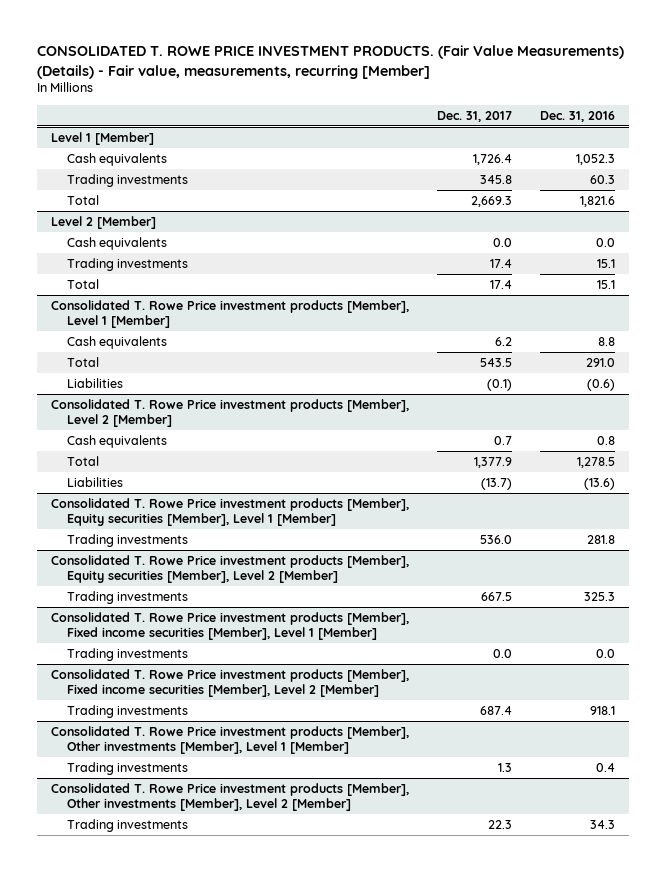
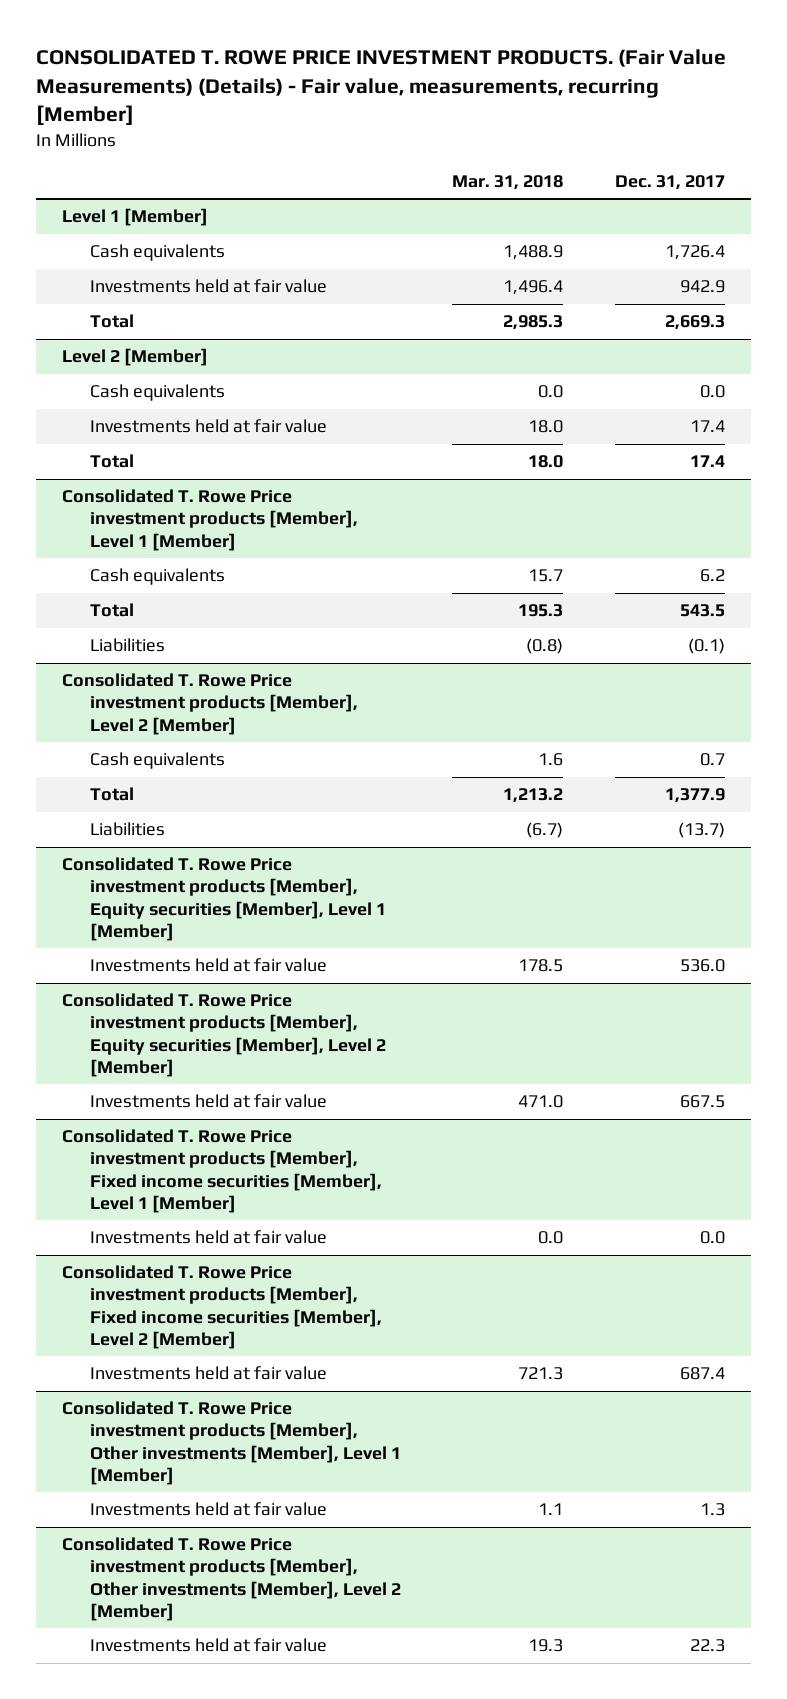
- | Dec. 31, 2017 | Dec. 31, 2016
+ | Mar. 31, 2018 | Dec. 31, 2017
@ Level 1 [Member]
- Trading investments | 345.8 | 60.3
+ Investments held at fair value | 1,496.4 | 942.9
@ Level 2 [Member]
- Trading investments | 17.4 | 15.1
+ Investments held at fair value | 18.0 | 17.4
@ Consolidated T. Rowe Price investment products [Member], Equity securities [Member], Level 1 [Member]
- Trading investments | 536.0 | 281.8
+ Investments held at fair value | 178.5 | 536.0
@ Consolidated T. Rowe Price investment products [Member], Equity securities [Member], Level 2 [Member]
- Trading investments | 667.5 | 325.3
+ Investments held at fair value | 471.0 | 667.5
@ Consolidated T. Rowe Price investment products [Member], Fixed income securities [Member], Level 1 [Member]
- Trading investments | 0.0 | 0.0
+ Investments held at fair value | 0.0 | 0.0
@ Consolidated T. Rowe Price investment products [Member], Fixed income securities [Member], Level 2 [Member]
- Trading investments | 687.4 | 918.1
+ Investments held at fair value | 721.3 | 687.4
@ Consolidated T. Rowe Price investment products [Member], Other investments [Member], Level 1 [Member]
- Trading investments | 1.3 | 0.4
+ Investments held at fair value | 1.1 | 1.3
@ Consolidated T. Rowe Price investment products [Member], Other investments [Member], Level 2 [Member]
- Trading investments | 22.3 | 34.3
+ Investments held at fair value | 19.3 | 22.3

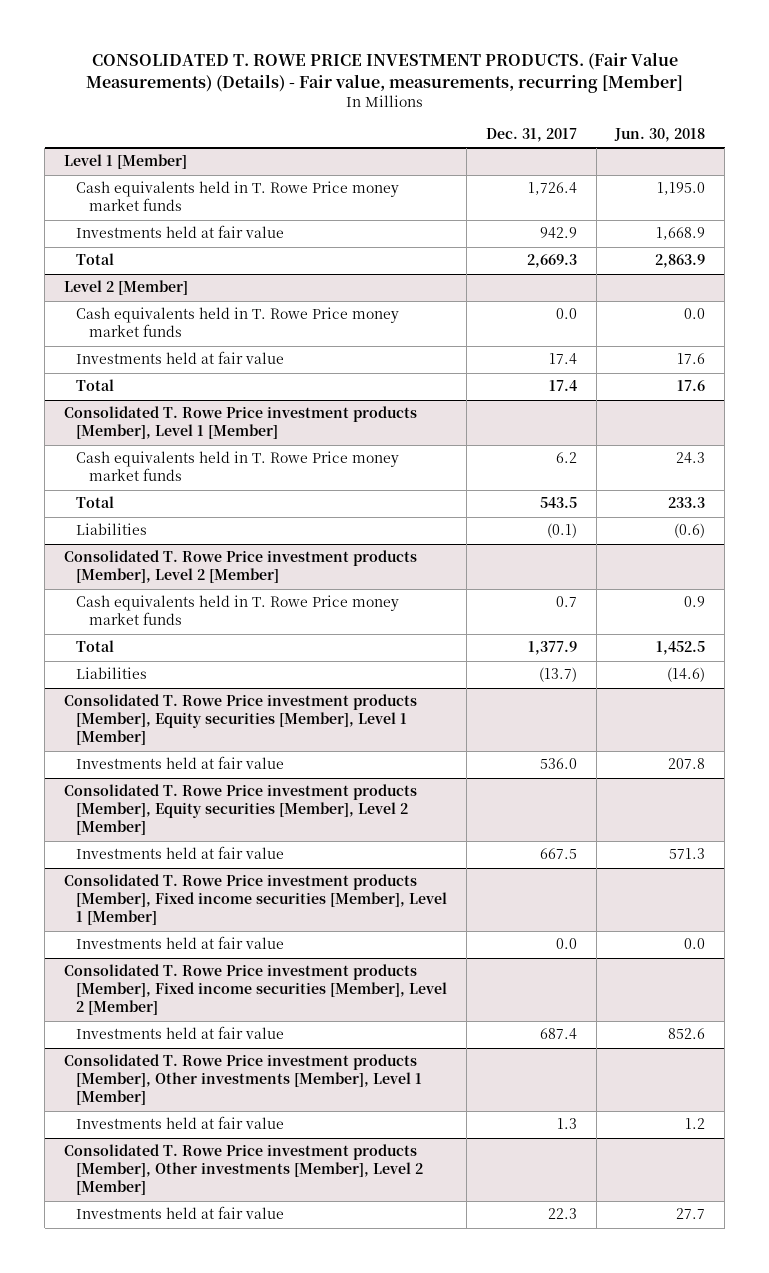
- | Mar. 31, 2018 | Dec. 31, 2017
+ | Dec. 31, 2017 | Jun. 30, 2018
@ Level 1 [Member]
- Cash equivalents | 1,488.9 | 1,726.4
+ Cash equivalents held in T. Rowe Price money market funds | 1,726.4 | 1,195.0
@ Level 2 [Member]
- Cash equivalents | 0.0 | 0.0
+ Cash equivalents held in T. Rowe Price money market funds | 0.0 | 0.0
@ Consolidated T. Rowe Price investment products [Member], Level 1 [Member]
- Cash equivalents | 15.7 | 6.2
+ Cash equivalents held in T. Rowe Price money market funds | 6.2 | 24.3
@ Consolidated T. Rowe Price investment products [Member], Level 2 [Member]
- Cash equivalents | 1.6 | 0.7
+ Cash equivalents held in T. Rowe Price money market funds | 0.7 | 0.9

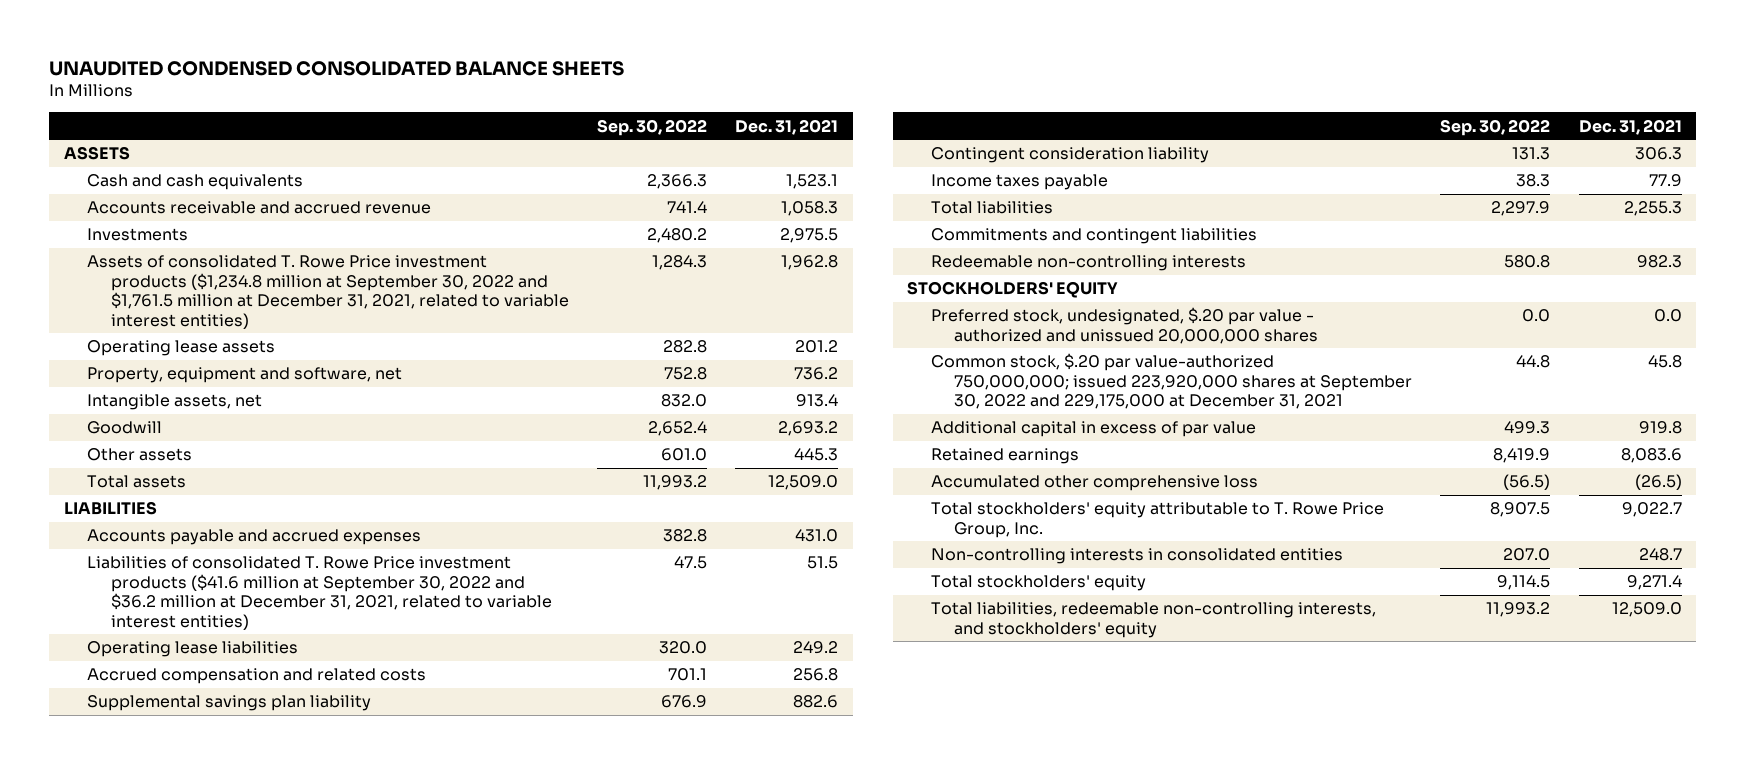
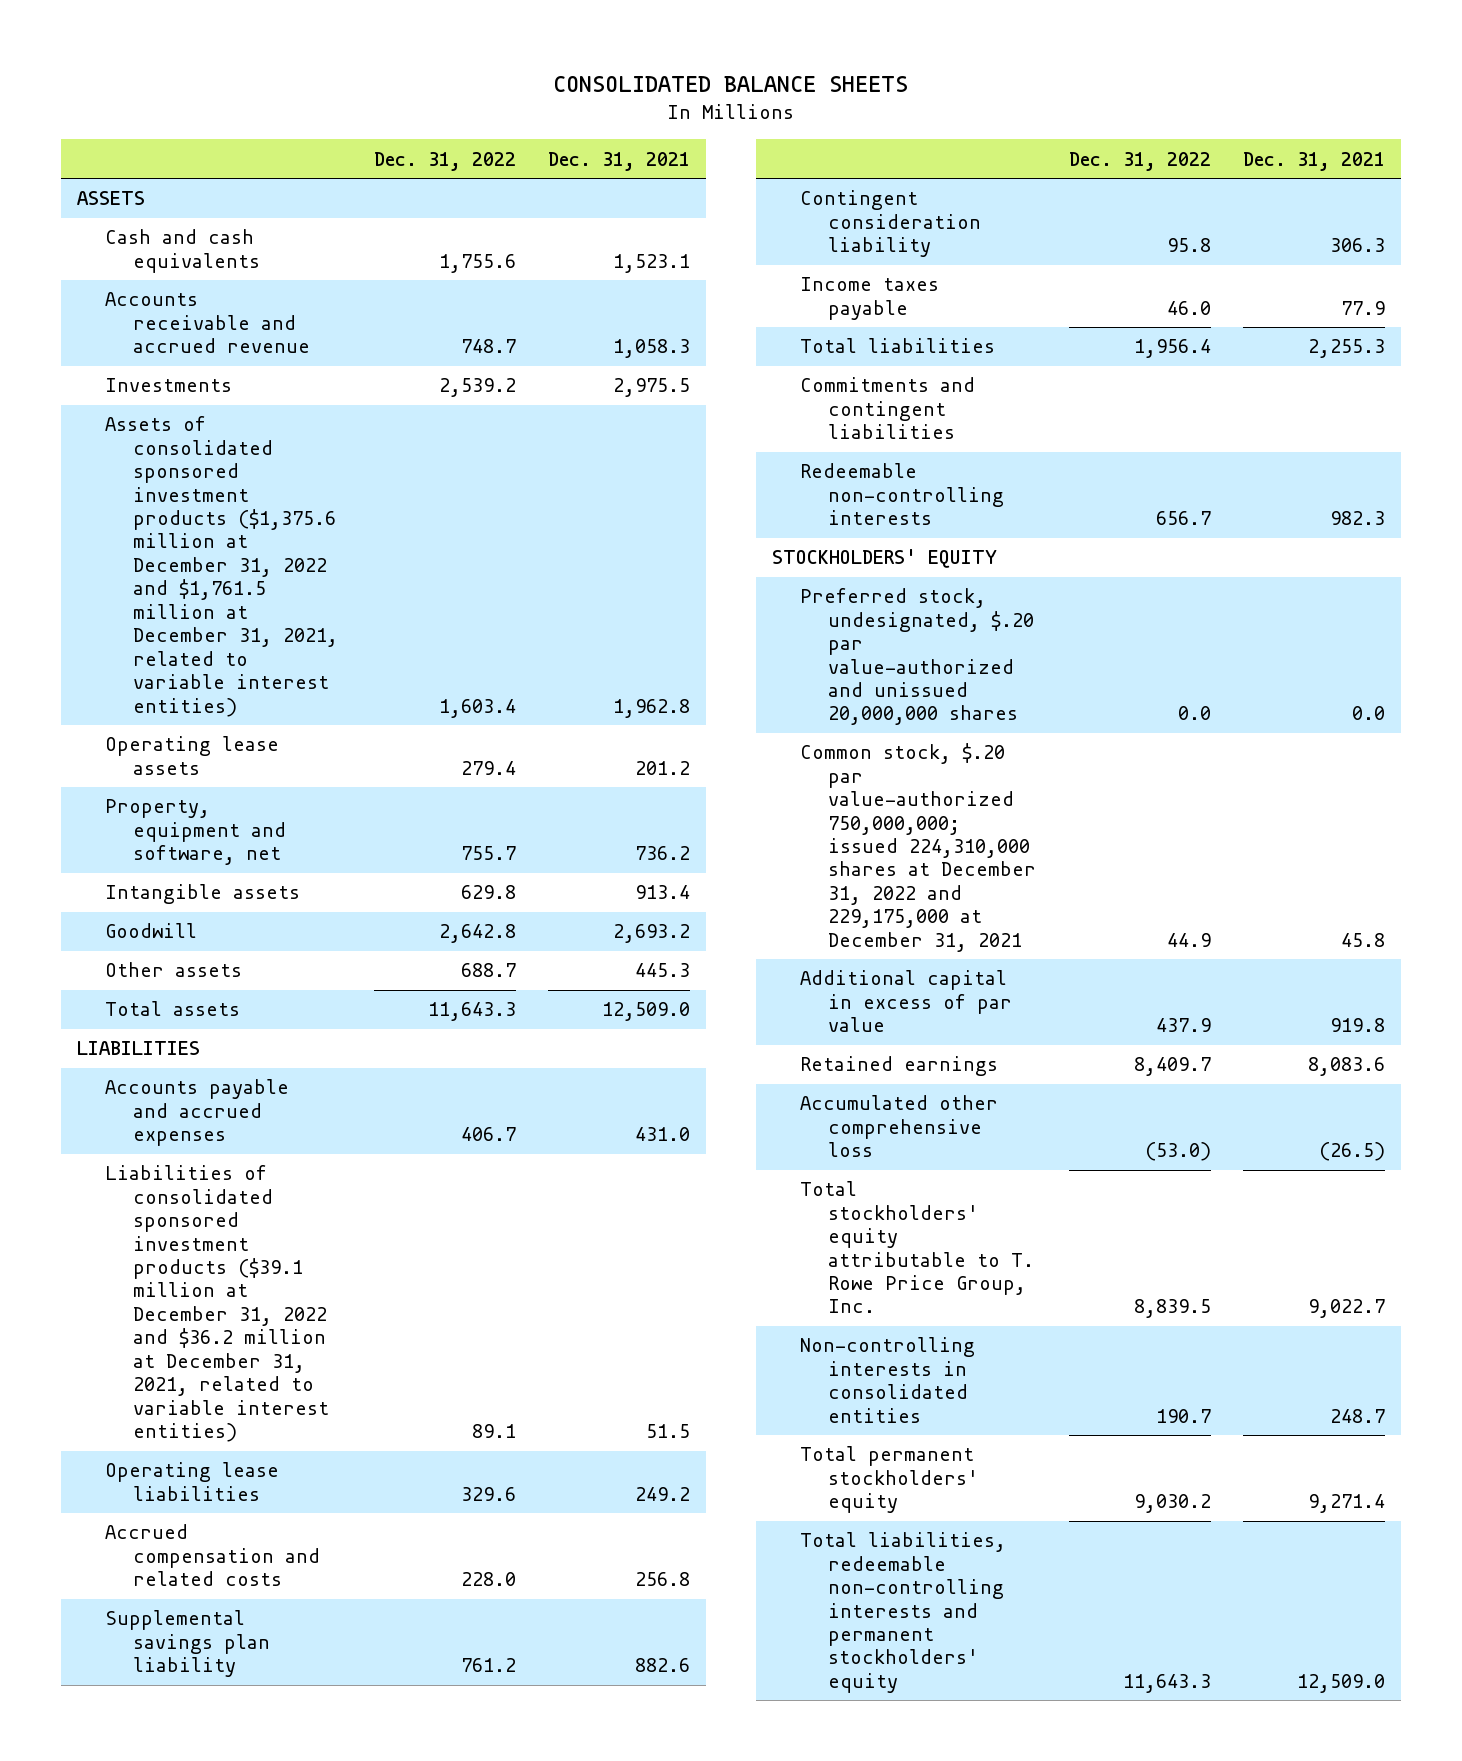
- UNAUDITED CONDENSED CONSOLIDATED BALANCE SHEETS
+ CONSOLIDATED BALANCE SHEETS
- | Sep. 30, 2022 | Dec. 31, 2021
+ | Dec. 31, 2022 | Dec. 31, 2021
- Assets of consolidated T. Rowe Price investment products ($1,234.8 million at September 30, 2022 and $1,761.5 million at December 31, 2021, related to variable interest entities) | 1,284.3 | 1,962.8
+ Assets of consolidated sponsored investment products ($1,375.6 million at December 31, 2022 and $1,761.5 million at December 31, 2021, related to variable interest entities) | 1,603.4 | 1,962.8
- Intangible assets, net | 832.0 | 913.4
+ Intangible assets | 629.8 | 913.4
- Liabilities of consolidated T. Rowe Price investment products ($41.6 million at September 30, 2022 and $36.2 million at December 31, 2021, related to variable interest entities) | 47.5 | 51.5
+ Liabilities of consolidated sponsored investment products ($39.1 million at December 31, 2022 and $36.2 million at December 31, 2021, related to variable interest entities) | 89.1 | 51.5
- Preferred stock, undesignated, $.20 par value - authorized and unissued 20,000,000 shares | 0.0 | 0.0
- Common stock, $.20 par value-authorized 750,000,000; issued 223,920,000 shares at September 30, 2022 and 229,175,000 at December 31, 2021 | 44.8 | 45.8
+ Preferred stock, undesignated, $.20 par value-authorized and unissued 20,000,000 shares | 0.0 | 0.0
+ Common stock, $.20 par value-authorized 750,000,000; issued 224,310,000 shares at December 31, 2022 and 229,175,000 at December 31, 2021 | 44.9 | 45.8
- Total stockholders' equity | 9,114.5 | 9,271.4
- Total liabilities, redeemable non-controlling interests, and stockholders' equity | 11,993.2 | 12,509.0
+ Total permanent stockholders' equity | 9,030.2 | 9,271.4
+ Total liabilities, redeemable non-controlling interests and permanent stockholders' equity | 11,643.3 | 12,509.0

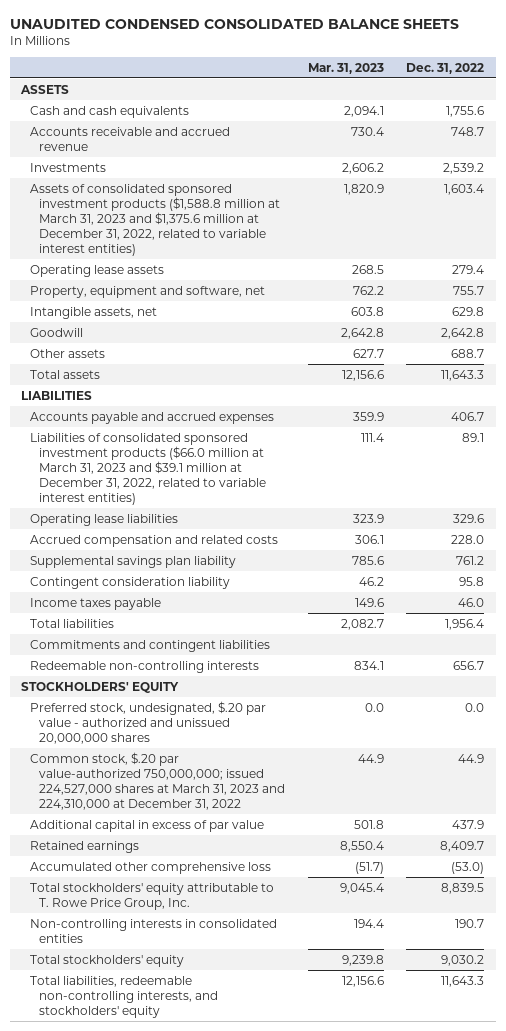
- CONSOLIDATED BALANCE SHEETS
+ UNAUDITED CONDENSED CONSOLIDATED BALANCE SHEETS
- | Dec. 31, 2022 | Dec. 31, 2021
+ | Mar. 31, 2023 | Dec. 31, 2022
- Assets of consolidated sponsored investment products ($1,375.6 million at December 31, 2022 and $1,761.5 million at December 31, 2021, related to variable interest entities) | 1,603.4 | 1,962.8
+ Assets of consolidated sponsored investment products ($1,588.8 million at March 31, 2023 and $1,375.6 million at December 31, 2022, related to variable interest entities) | 1,820.9 | 1,603.4
- Intangible assets | 629.8 | 913.4
+ Intangible assets, net | 603.8 | 629.8
- Liabilities of consolidated sponsored investment products ($39.1 million at December 31, 2022 and $36.2 million at December 31, 2021, related to variable interest entities) | 89.1 | 51.5
+ Liabilities of consolidated sponsored investment products ($66.0 million at March 31, 2023 and $39.1 million at December 31, 2022, related to variable interest entities) | 111.4 | 89.1
- Preferred stock, undesignated, $.20 par value-authorized and unissued 20,000,000 shares | 0.0 | 0.0
- Common stock, $.20 par value-authorized 750,000,000; issued 224,310,000 shares at December 31, 2022 and 229,175,000 at December 31, 2021 | 44.9 | 45.8
+ Preferred stock, undesignated, $.20 par value - authorized and unissued 20,000,000 shares | 0.0 | 0.0
+ Common stock, $.20 par value-authorized 750,000,000; issued 224,527,000 shares at March 31, 2023 and 224,310,000 at December 31, 2022 | 44.9 | 44.9
- Total permanent stockholders' equity | 9,030.2 | 9,271.4
- Total liabilities, redeemable non-controlling interests and permanent stockholders' equity | 11,643.3 | 12,509.0
+ Total stockholders' equity | 9,239.8 | 9,030.2
+ Total liabilities, redeemable non-controlling interests, and stockholders' equity | 12,156.6 | 11,643.3

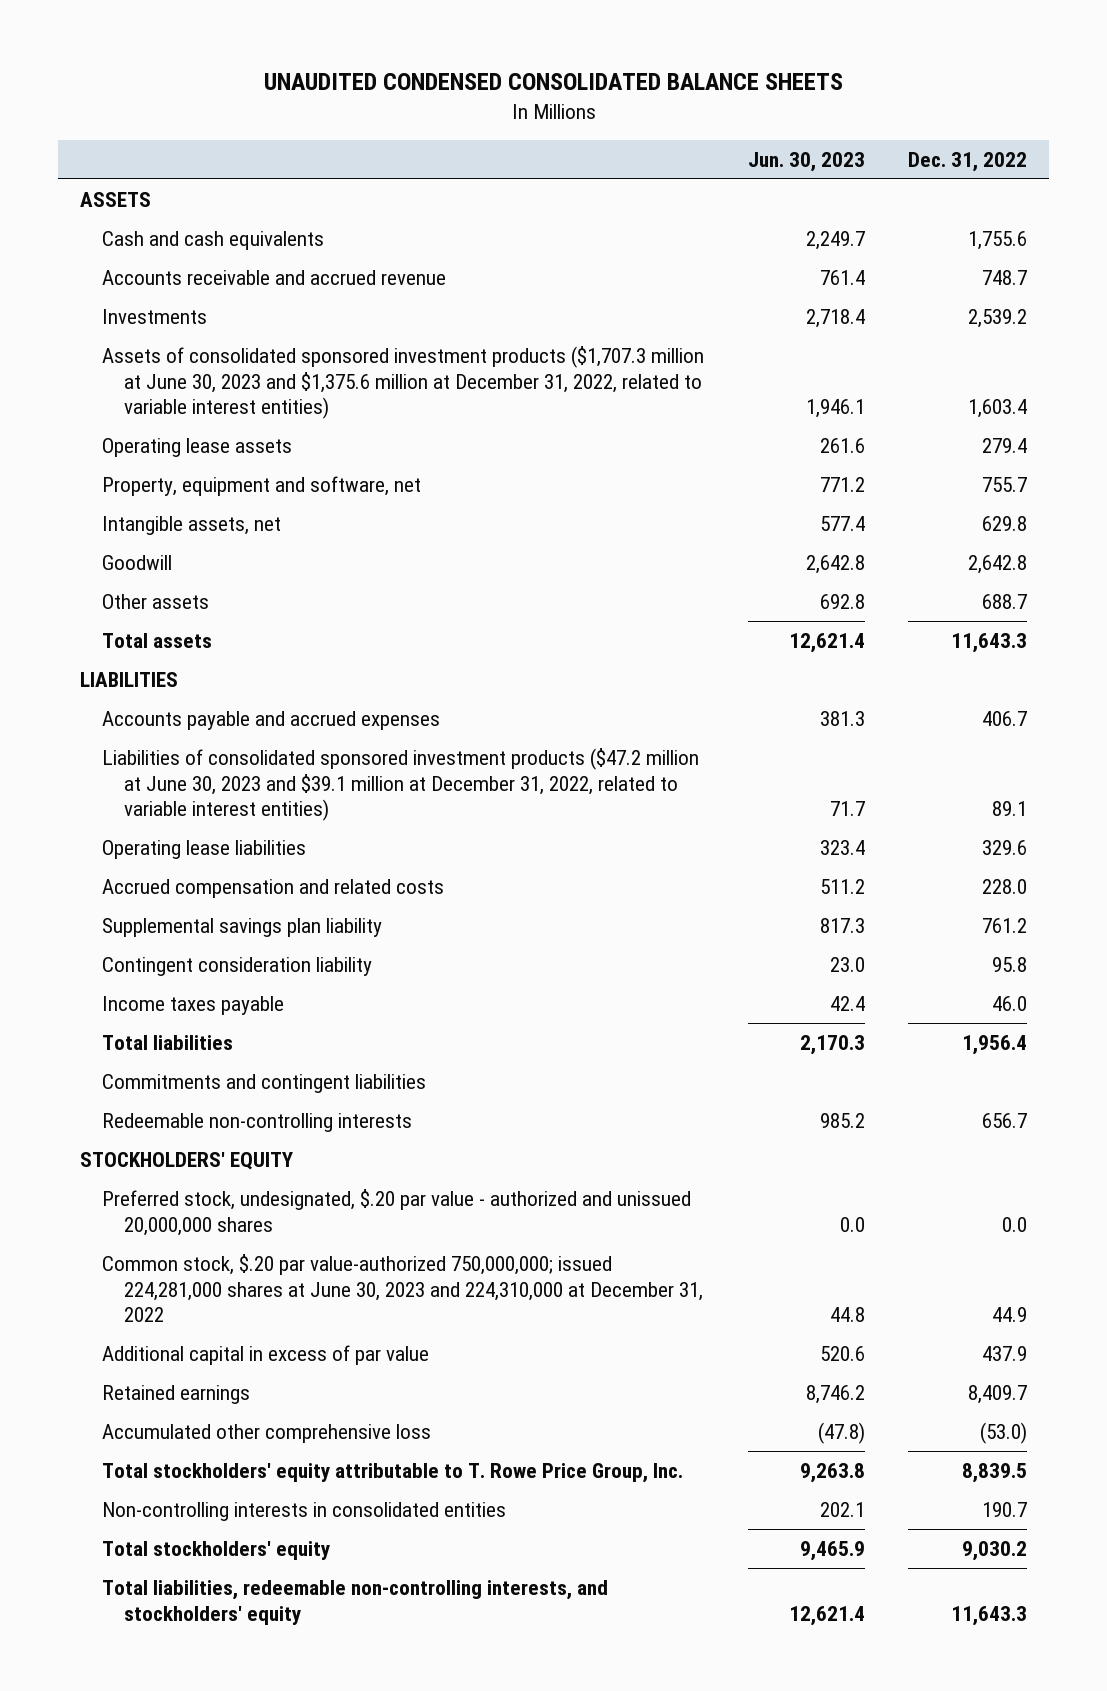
- | Mar. 31, 2023 | Dec. 31, 2022
+ | Jun. 30, 2023 | Dec. 31, 2022
- Assets of consolidated sponsored investment products ($1,588.8 million at March 31, 2023 and $1,375.6 million at December 31, 2022, related to variable interest entities) | 1,820.9 | 1,603.4
+ Assets of consolidated sponsored investment products ($1,707.3 million at June 30, 2023 and $1,375.6 million at December 31, 2022, related to variable interest entities) | 1,946.1 | 1,603.4
- Liabilities of consolidated sponsored investment products ($66.0 million at March 31, 2023 and $39.1 million at December 31, 2022, related to variable interest entities) | 111.4 | 89.1
+ Liabilities of consolidated sponsored investment products ($47.2 million at June 30, 2023 and $39.1 million at December 31, 2022, related to variable interest entities) | 71.7 | 89.1
- Common stock, $.20 par value-authorized 750,000,000; issued 224,527,000 shares at March 31, 2023 and 224,310,000 at December 31, 2022 | 44.9 | 44.9
+ Common stock, $.20 par value-authorized 750,000,000; issued 224,281,000 shares at June 30, 2023 and 224,310,000 at December 31, 2022 | 44.8 | 44.9

